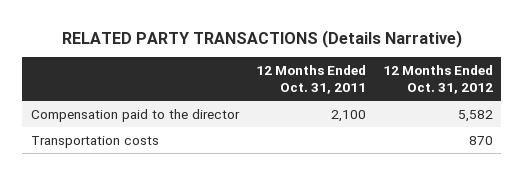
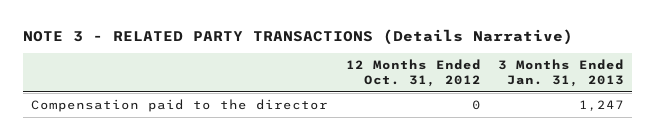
- RELATED PARTY TRANSACTIONS (Details Narrative)
+ NOTE 3 - RELATED PARTY TRANSACTIONS (Details Narrative)
- | 12 Months Ended Oct. 31, 2011 | 12 Months Ended Oct. 31, 2012
+ | 12 Months Ended Oct. 31, 2012 | 3 Months Ended Jan. 31, 2013
- Compensation paid to the director | 2,100 | 5,582
- Transportation costs | | 870
+ Compensation paid to the director | 0 | 1,247

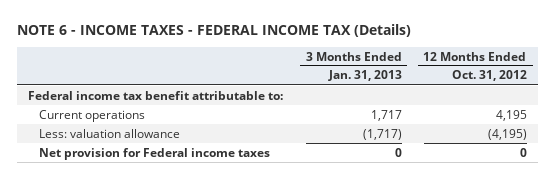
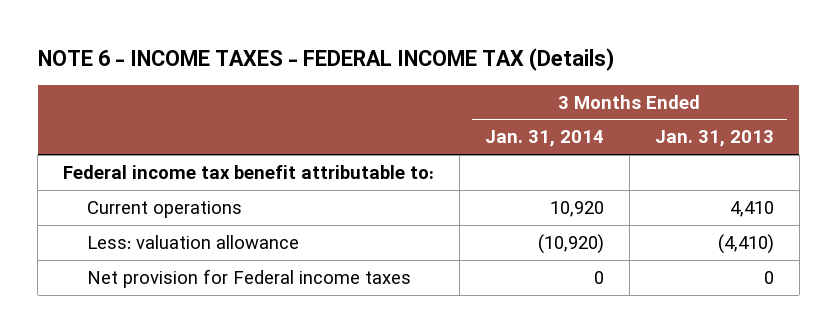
- | 3 Months Ended Jan. 31, 2013 | 12 Months Ended Oct. 31, 2012
+ | 3 Months Ended Jan. 31, 2014 | 3 Months Ended Jan. 31, 2013
- Current operations | 1,717 | 4,195
- Less: valuation allowance | (1,717) | (4,195)
+ Current operations | 10,920 | 4,410
+ Less: valuation allowance | (10,920) | (4,410)

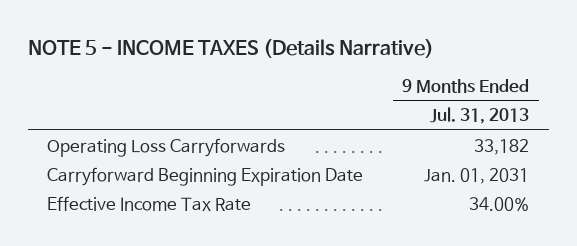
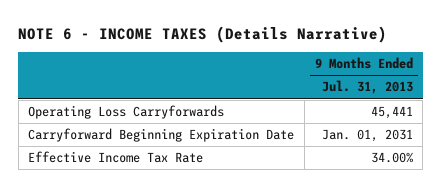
- NOTE 5 - INCOME TAXES (Details Narrative)
+ NOTE 6 - INCOME TAXES (Details Narrative)
- Operating Loss Carryforwards | 33,182
+ Operating Loss Carryforwards | 45,441

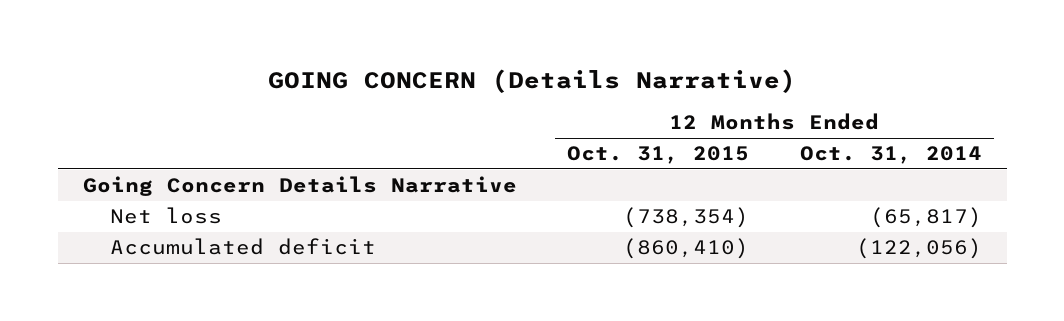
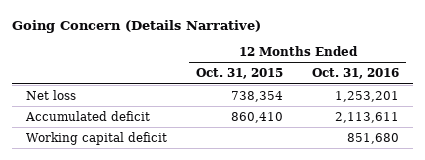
- GOING CONCERN (Details Narrative)
+ Going Concern (Details Narrative)
- | 12 Months Ended Oct. 31, 2015 | 12 Months Ended Oct. 31, 2014
+ | 12 Months Ended Oct. 31, 2015 | 12 Months Ended Oct. 31, 2016
- Going Concern Details Narrative
- Net loss | (738,354) | (65,817)
- Accumulated deficit | (860,410) | (122,056)
+ Net loss | 738,354 | 1,253,201
+ Accumulated deficit | 860,410 | 2,113,611
+ Working capital deficit | | 851,680

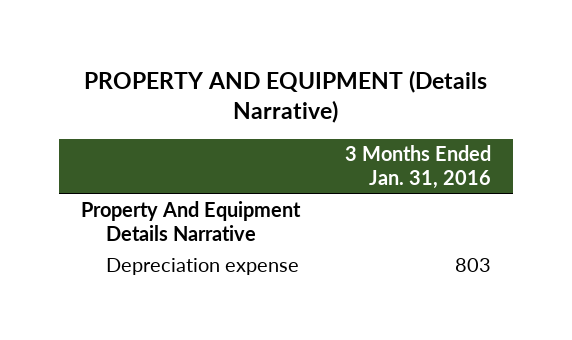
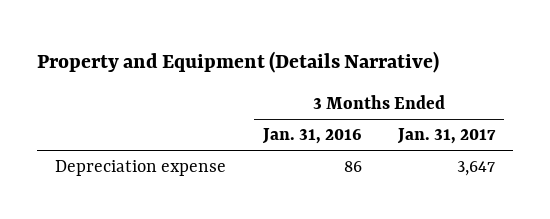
- PROPERTY AND EQUIPMENT (Details Narrative)
+ Property and Equipment (Details Narrative)
- | 3 Months Ended Jan. 31, 2016
+ | 3 Months Ended Jan. 31, 2016 | 3 Months Ended Jan. 31, 2017
- Property And Equipment Details Narrative
- Depreciation expense | 803
+ Depreciation expense | 86 | 3,647

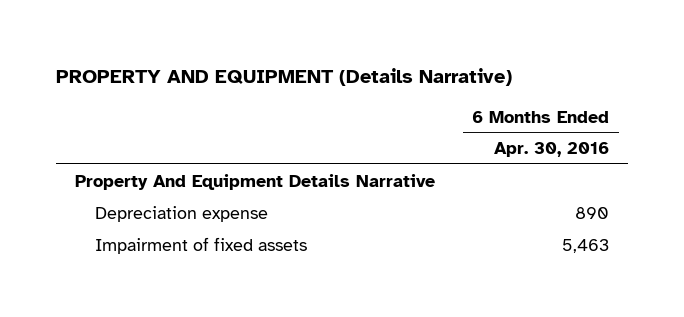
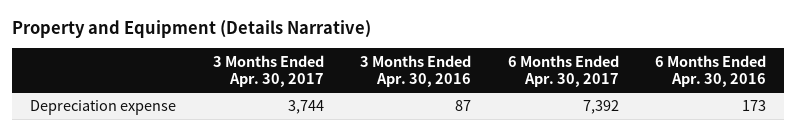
- PROPERTY AND EQUIPMENT (Details Narrative)
+ Property and Equipment (Details Narrative)
- | 6 Months Ended Apr. 30, 2016
+ | 3 Months Ended Apr. 30, 2017 | 3 Months Ended Apr. 30, 2016 | 6 Months Ended Apr. 30, 2017 | 6 Months Ended Apr. 30, 2016
- Property And Equipment Details Narrative
- Depreciation expense | 890
- Impairment of fixed assets | 5,463
+ Depreciation expense | 3,744 | 87 | 7,392 | 173

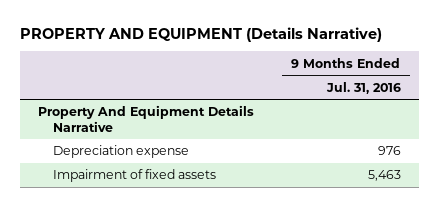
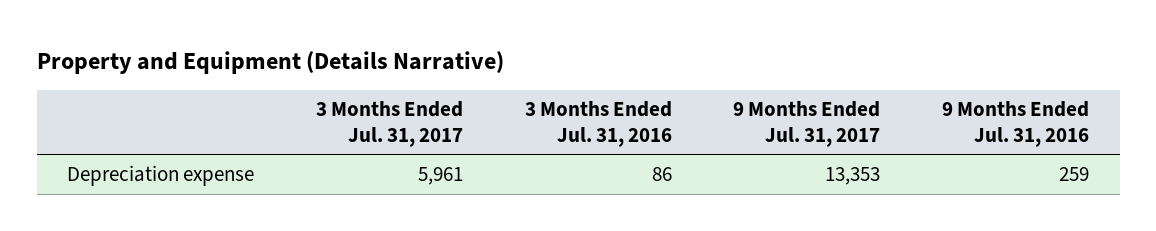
- PROPERTY AND EQUIPMENT (Details Narrative)
+ Property and Equipment (Details Narrative)
- | 9 Months Ended Jul. 31, 2016
+ | 3 Months Ended Jul. 31, 2017 | 3 Months Ended Jul. 31, 2016 | 9 Months Ended Jul. 31, 2017 | 9 Months Ended Jul. 31, 2016
- Property And Equipment Details Narrative
- Depreciation expense | 976
- Impairment of fixed assets | 5,463
+ Depreciation expense | 5,961 | 86 | 13,353 | 259

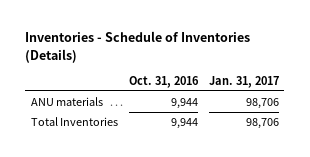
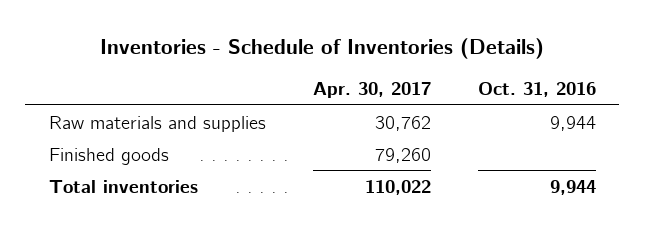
- | Oct. 31, 2016 | Jan. 31, 2017
+ | Apr. 30, 2017 | Oct. 31, 2016
- ANU materials | 9,944 | 98,706
- Total Inventories | 9,944 | 98,706
+ Raw materials and supplies | 30,762 | 9,944
+ Finished goods | 79,260 |
+ Total inventories | 110,022 | 9,944

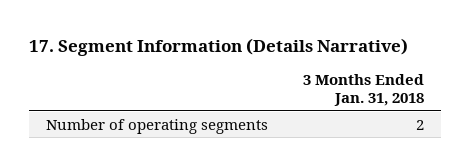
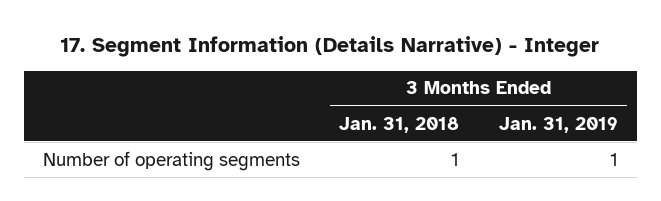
- 17. Segment Information (Details Narrative)
+ 17. Segment Information (Details Narrative) - Integer
- | 3 Months Ended Jan. 31, 2018
+ | 3 Months Ended Jan. 31, 2018 | 3 Months Ended Jan. 31, 2019
- Number of operating segments | 2
+ Number of operating segments | 1 | 1

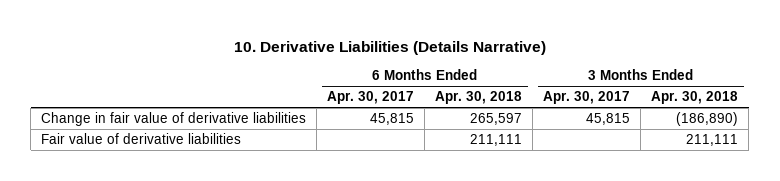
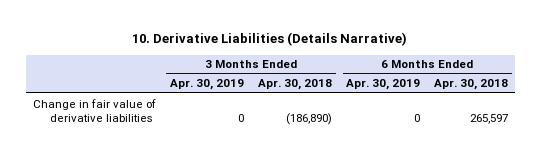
- | 6 Months Ended Apr. 30, 2017 | 6 Months Ended Apr. 30, 2018 | 3 Months Ended Apr. 30, 2017 | 3 Months Ended Apr. 30, 2018
+ | 3 Months Ended Apr. 30, 2019 | 3 Months Ended Apr. 30, 2018 | 6 Months Ended Apr. 30, 2019 | 6 Months Ended Apr. 30, 2018
- Fair value of derivative liabilities | | 211,111 | | 211,111

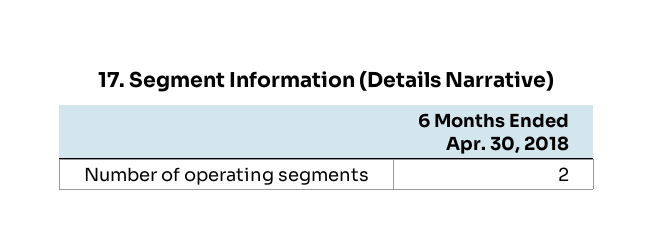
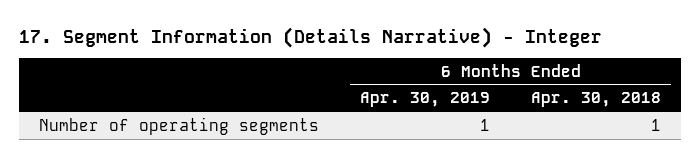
- 17. Segment Information (Details Narrative)
+ 17. Segment Information (Details Narrative) - Integer
- | 6 Months Ended Apr. 30, 2018
+ | 6 Months Ended Apr. 30, 2019 | 6 Months Ended Apr. 30, 2018
- Number of operating segments | 2
+ Number of operating segments | 1 | 1

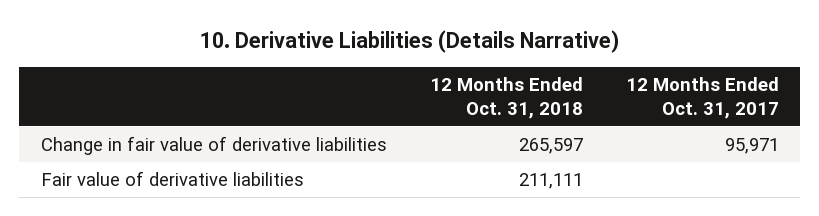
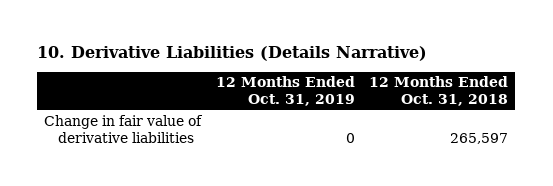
- | 12 Months Ended Oct. 31, 2018 | 12 Months Ended Oct. 31, 2017
+ | 12 Months Ended Oct. 31, 2019 | 12 Months Ended Oct. 31, 2018
- Fair value of derivative liabilities | 211,111 |

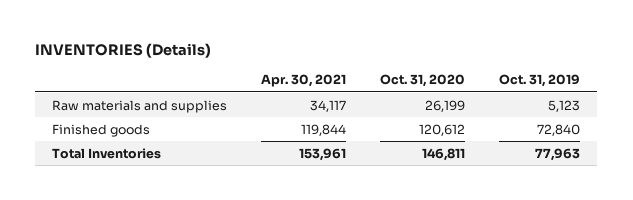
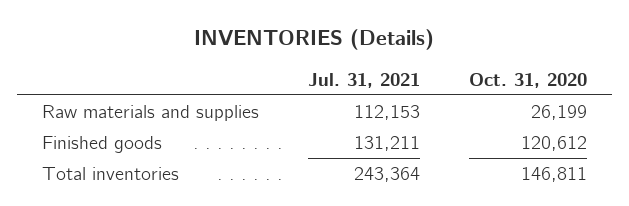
- | Apr. 30, 2021 | Oct. 31, 2020 | Oct. 31, 2019
+ | Jul. 31, 2021 | Oct. 31, 2020
- Total Inventories | 153,961 | 146,811 | 77,963
+ Total inventories | 243,364 | 146,811

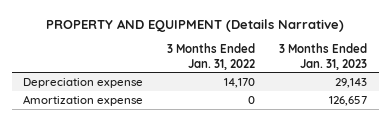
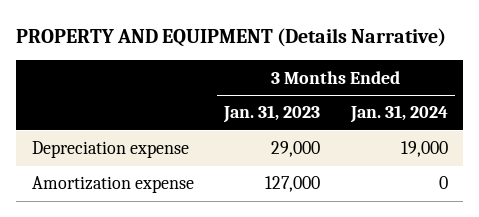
- | 3 Months Ended Jan. 31, 2022 | 3 Months Ended Jan. 31, 2023
+ | 3 Months Ended Jan. 31, 2023 | 3 Months Ended Jan. 31, 2024
- Depreciation expense | 14,170 | 29,143
- Amortization expense | 0 | 126,657
+ Depreciation expense | 29,000 | 19,000
+ Amortization expense | 127,000 | 0

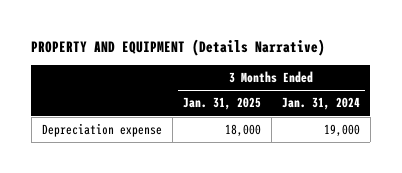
- | 3 Months Ended Jan. 31, 2023 | 3 Months Ended Jan. 31, 2024
+ | 3 Months Ended Jan. 31, 2025 | 3 Months Ended Jan. 31, 2024
- Amortization expense | 127,000 | 0

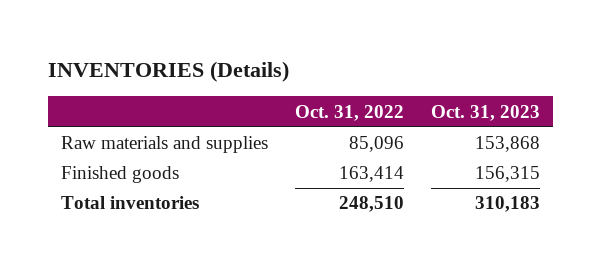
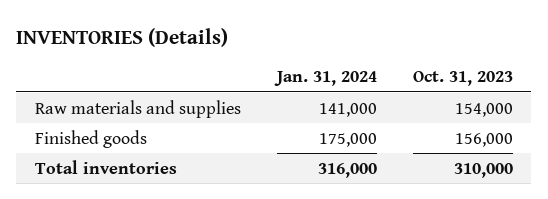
- | Oct. 31, 2022 | Oct. 31, 2023
+ | Jan. 31, 2024 | Oct. 31, 2023
- Raw materials and supplies | 85,096 | 153,868
- Finished goods | 163,414 | 156,315
- Total inventories | 248,510 | 310,183
+ Raw materials and supplies | 141,000 | 154,000
+ Finished goods | 175,000 | 156,000
+ Total inventories | 316,000 | 310,000

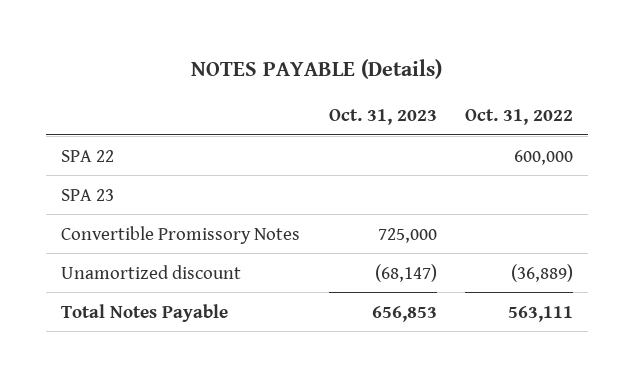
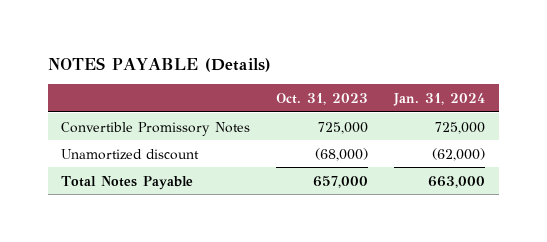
- | Oct. 31, 2023 | Oct. 31, 2022
+ | Oct. 31, 2023 | Jan. 31, 2024
- SPA 22 | | 600,000
- SPA 23
- Unamortized discount | (68,147) | (36,889)
- Total Notes Payable | 656,853 | 563,111
+ Unamortized discount | (68,000) | (62,000)
+ Total Notes Payable | 657,000 | 663,000

